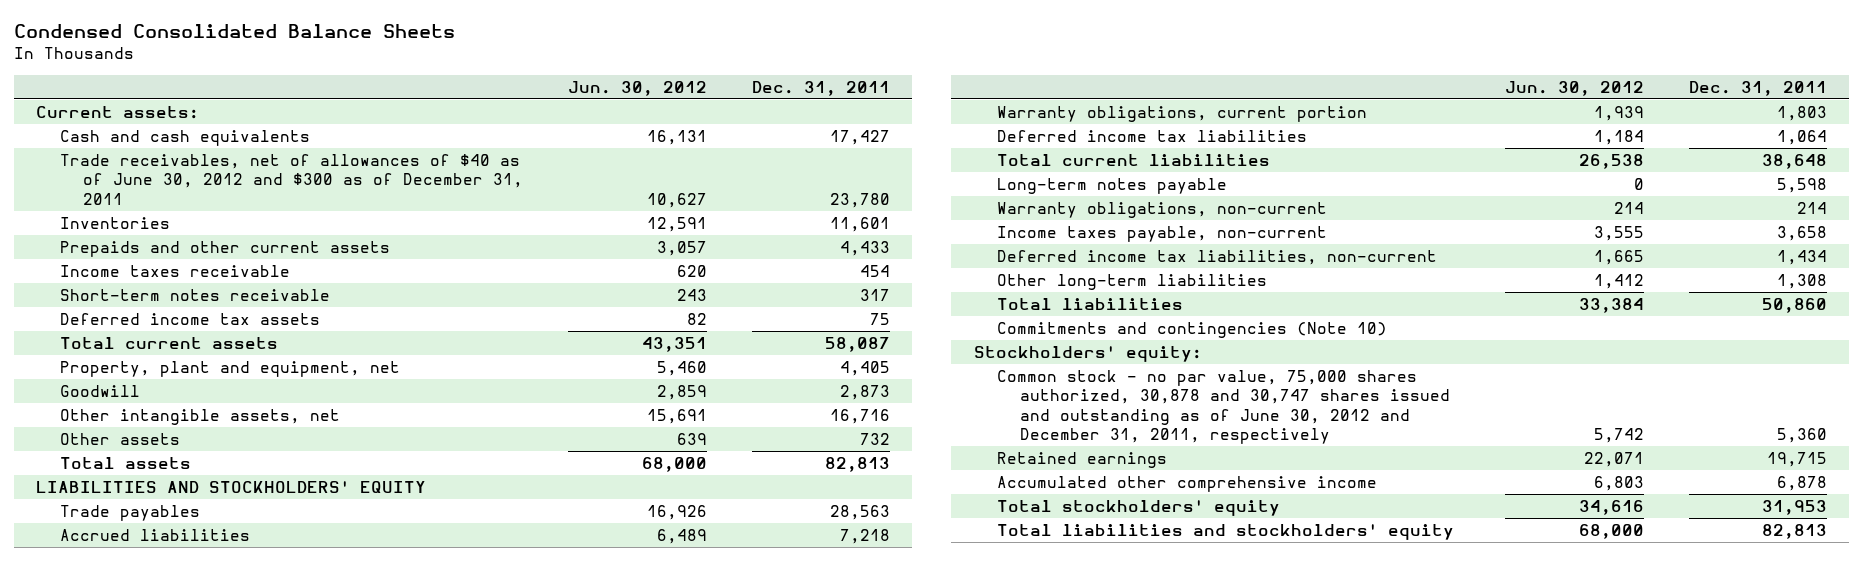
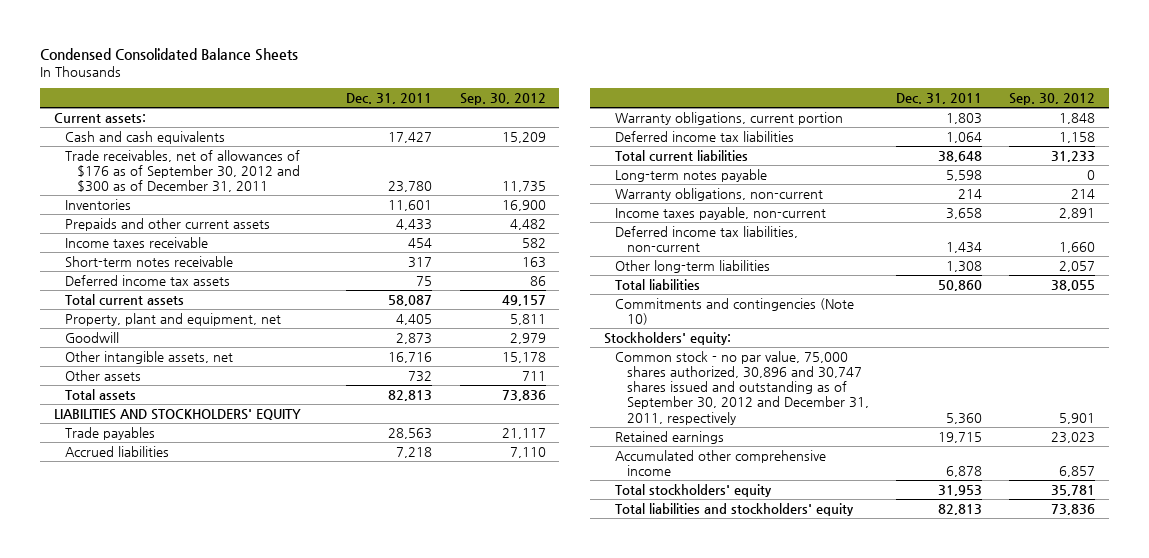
- | Jun. 30, 2012 | Dec. 31, 2011
+ | Dec. 31, 2011 | Sep. 30, 2012
- Trade receivables, net of allowances of $40 as of June 30, 2012 and $300 as of December 31, 2011 | 10,627 | 23,780
+ Trade receivables, net of allowances of $176 as of September 30, 2012 and $300 as of December 31, 2011 | 23,780 | 11,735
- Common stock - no par value, 75,000 shares authorized, 30,878 and 30,747 shares issued and outstanding as of June 30, 2012 and December 31, 2011, respectively | 5,742 | 5,360
+ Common stock - no par value, 75,000 shares authorized, 30,896 and 30,747 shares issued and outstanding as of September 30, 2012 and December 31, 2011, respectively | 5,360 | 5,901

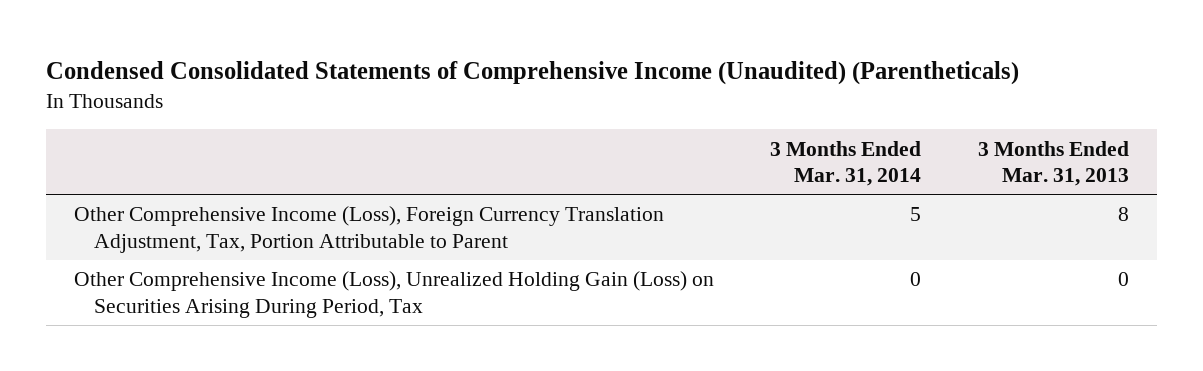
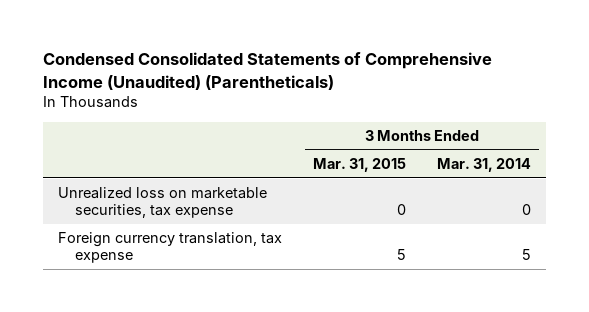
- | 3 Months Ended Mar. 31, 2014 | 3 Months Ended Mar. 31, 2013
+ | 3 Months Ended Mar. 31, 2015 | 3 Months Ended Mar. 31, 2014
- Other Comprehensive Income (Loss), Foreign Currency Translation Adjustment, Tax, Portion Attributable to Parent | 5 | 8
- Other Comprehensive Income (Loss), Unrealized Holding Gain (Loss) on Securities Arising During Period, Tax | 0 | 0
+ Unrealized loss on marketable securities, tax expense | 0 | 0
+ Foreign currency translation, tax expense | 5 | 5

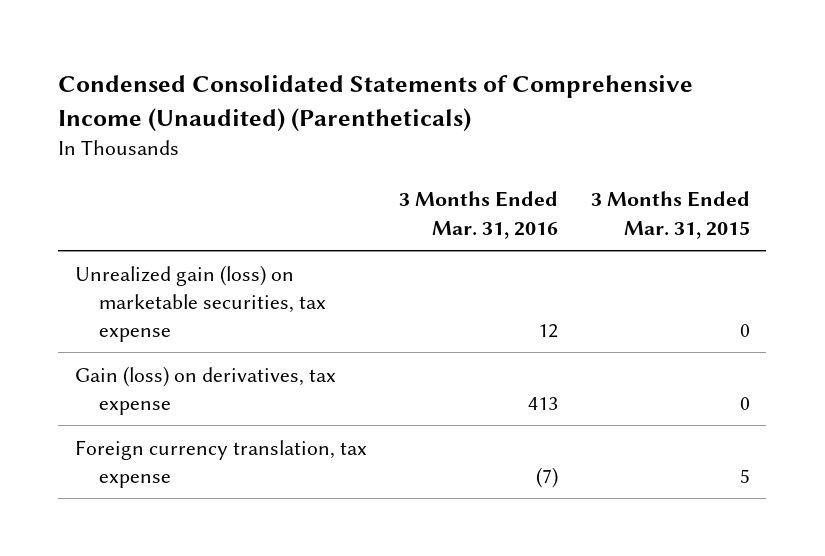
- | 3 Months Ended Mar. 31, 2015 | 3 Months Ended Mar. 31, 2014
+ | 3 Months Ended Mar. 31, 2016 | 3 Months Ended Mar. 31, 2015
- Unrealized loss on marketable securities, tax expense | 0 | 0
+ Unrealized gain (loss) on marketable securities, tax expense | 12 | 0
+ Gain (loss) on derivatives, tax expense | 413 | 0

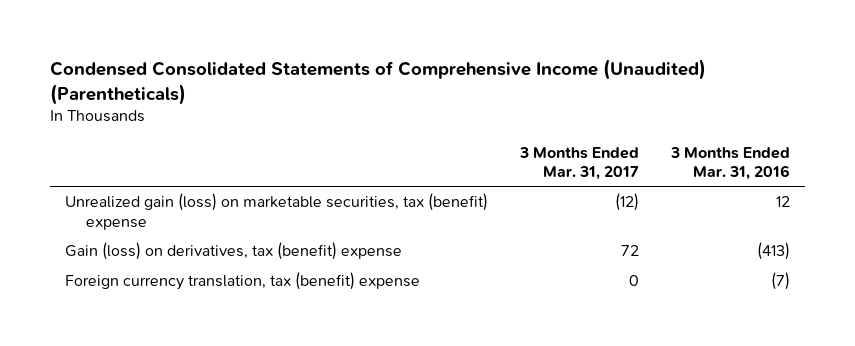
- | 3 Months Ended Mar. 31, 2016 | 3 Months Ended Mar. 31, 2015
+ | 3 Months Ended Mar. 31, 2017 | 3 Months Ended Mar. 31, 2016
- Unrealized gain (loss) on marketable securities, tax expense | 12 | 0
- Gain (loss) on derivatives, tax expense | 413 | 0
- Foreign currency translation, tax expense | (7) | 5
+ Unrealized gain (loss) on marketable securities, tax (benefit) expense | (12) | 12
+ Gain (loss) on derivatives, tax (benefit) expense | 72 | (413)
+ Foreign currency translation, tax (benefit) expense | 0 | (7)

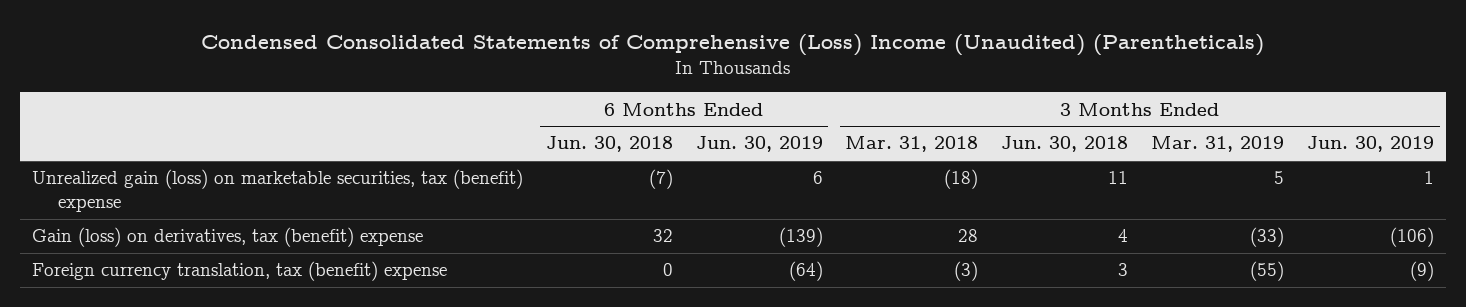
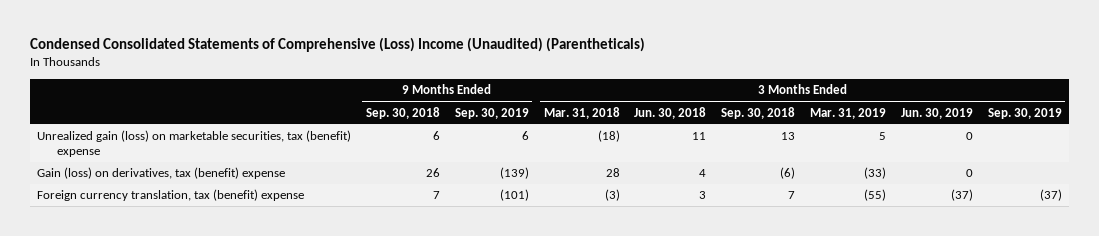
- | 6 Months Ended Jun. 30, 2018 | 6 Months Ended Jun. 30, 2019 | 3 Months Ended Mar. 31, 2018 | 3 Months Ended Jun. 30, 2018 | 3 Months Ended Mar. 31, 2019 | 3 Months Ended Jun. 30, 2019
+ | 9 Months Ended Sep. 30, 2018 | 9 Months Ended Sep. 30, 2019 | 3 Months Ended Mar. 31, 2018 | 3 Months Ended Jun. 30, 2018 | 3 Months Ended Sep. 30, 2018 | 3 Months Ended Mar. 31, 2019 | 3 Months Ended Jun. 30, 2019 | 3 Months Ended Sep. 30, 2019
- Unrealized gain (loss) on marketable securities, tax (benefit) expense | (7) | 6 | (18) | 11 | 5 | 1
- Gain (loss) on derivatives, tax (benefit) expense | 32 | (139) | 28 | 4 | (33) | (106)
- Foreign currency translation, tax (benefit) expense | 0 | (64) | (3) | 3 | (55) | (9)
+ Unrealized gain (loss) on marketable securities, tax (benefit) expense | 6 | 6 | (18) | 11 | 13 | 5 | 0 |
+ Gain (loss) on derivatives, tax (benefit) expense | 26 | (139) | 28 | 4 | (6) | (33) | 0 |
+ Foreign currency translation, tax (benefit) expense | 7 | (101) | (3) | 3 | 7 | (55) | (37) | (37)

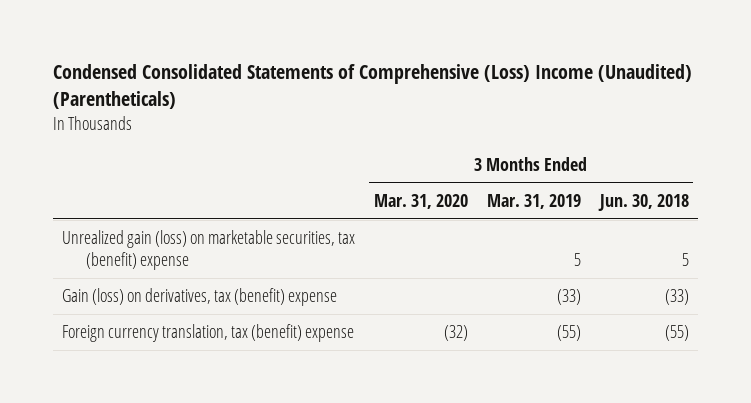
- | 9 Months Ended Sep. 30, 2018 | 9 Months Ended Sep. 30, 2019 | 3 Months Ended Mar. 31, 2018 | 3 Months Ended Jun. 30, 2018 | 3 Months Ended Sep. 30, 2018 | 3 Months Ended Mar. 31, 2019 | 3 Months Ended Jun. 30, 2019 | 3 Months Ended Sep. 30, 2019
+ | 3 Months Ended Mar. 31, 2020 | 3 Months Ended Mar. 31, 2019 | 3 Months Ended Jun. 30, 2018
- Unrealized gain (loss) on marketable securities, tax (benefit) expense | 6 | 6 | (18) | 11 | 13 | 5 | 0 |
- Gain (loss) on derivatives, tax (benefit) expense | 26 | (139) | 28 | 4 | (6) | (33) | 0 |
- Foreign currency translation, tax (benefit) expense | 7 | (101) | (3) | 3 | 7 | (55) | (37) | (37)
+ Unrealized gain (loss) on marketable securities, tax (benefit) expense | | 5 | 5
+ Gain (loss) on derivatives, tax (benefit) expense | | (33) | (33)
+ Foreign currency translation, tax (benefit) expense | (32) | (55) | (55)

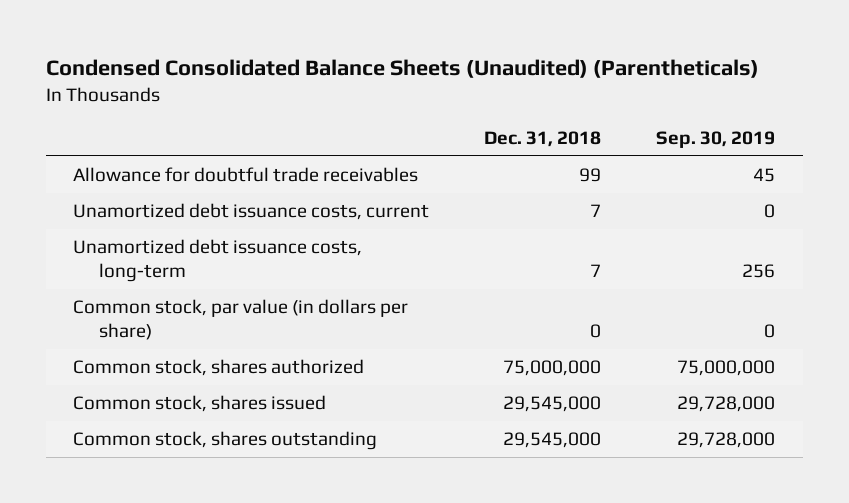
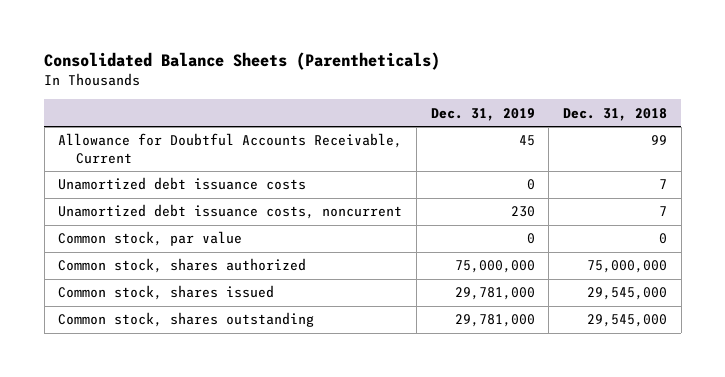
- Condensed Consolidated Balance Sheets (Unaudited) (Parentheticals)
+ Consolidated Balance Sheets (Parentheticals)
- | Dec. 31, 2018 | Sep. 30, 2019
+ | Dec. 31, 2019 | Dec. 31, 2018
- Allowance for doubtful trade receivables | 99 | 45
- Unamortized debt issuance costs, current | 7 | 0
- Unamortized debt issuance costs, long-term | 7 | 256
- Common stock, par value (in dollars per share) | 0 | 0
+ Allowance for Doubtful Accounts Receivable, Current | 45 | 99
+ Unamortized debt issuance costs | 0 | 7
+ Unamortized debt issuance costs, noncurrent | 230 | 7
+ Common stock, par value | 0 | 0

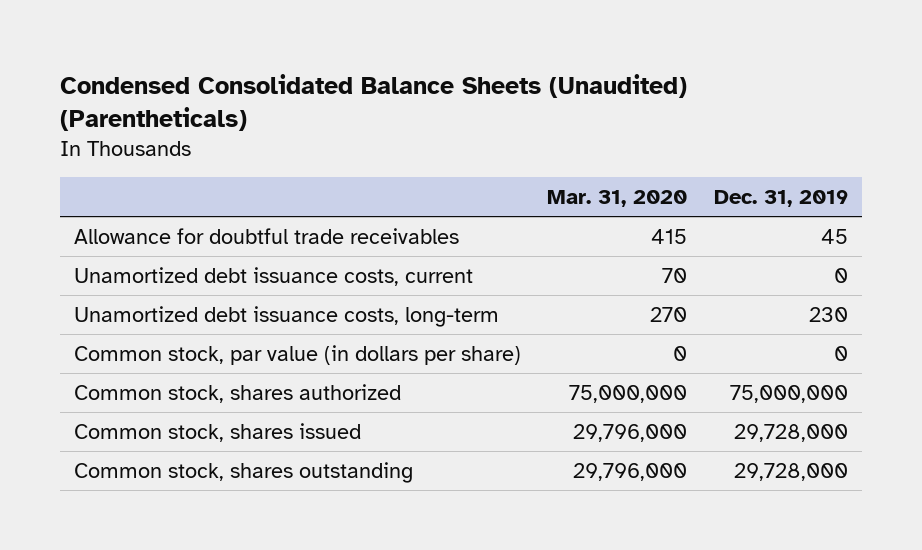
- Consolidated Balance Sheets (Parentheticals)
+ Condensed Consolidated Balance Sheets (Unaudited) (Parentheticals)
- | Dec. 31, 2019 | Dec. 31, 2018
+ | Mar. 31, 2020 | Dec. 31, 2019
- Allowance for Doubtful Accounts Receivable, Current | 45 | 99
- Unamortized debt issuance costs | 0 | 7
- Unamortized debt issuance costs, noncurrent | 230 | 7
- Common stock, par value | 0 | 0
+ Allowance for doubtful trade receivables | 415 | 45
+ Unamortized debt issuance costs, current | 70 | 0
+ Unamortized debt issuance costs, long-term | 270 | 230
+ Common stock, par value (in dollars per share) | 0 | 0
- Common stock, shares issued | 29,781,000 | 29,545,000
- Common stock, shares outstanding | 29,781,000 | 29,545,000
+ Common stock, shares issued | 29,796,000 | 29,728,000
+ Common stock, shares outstanding | 29,796,000 | 29,728,000

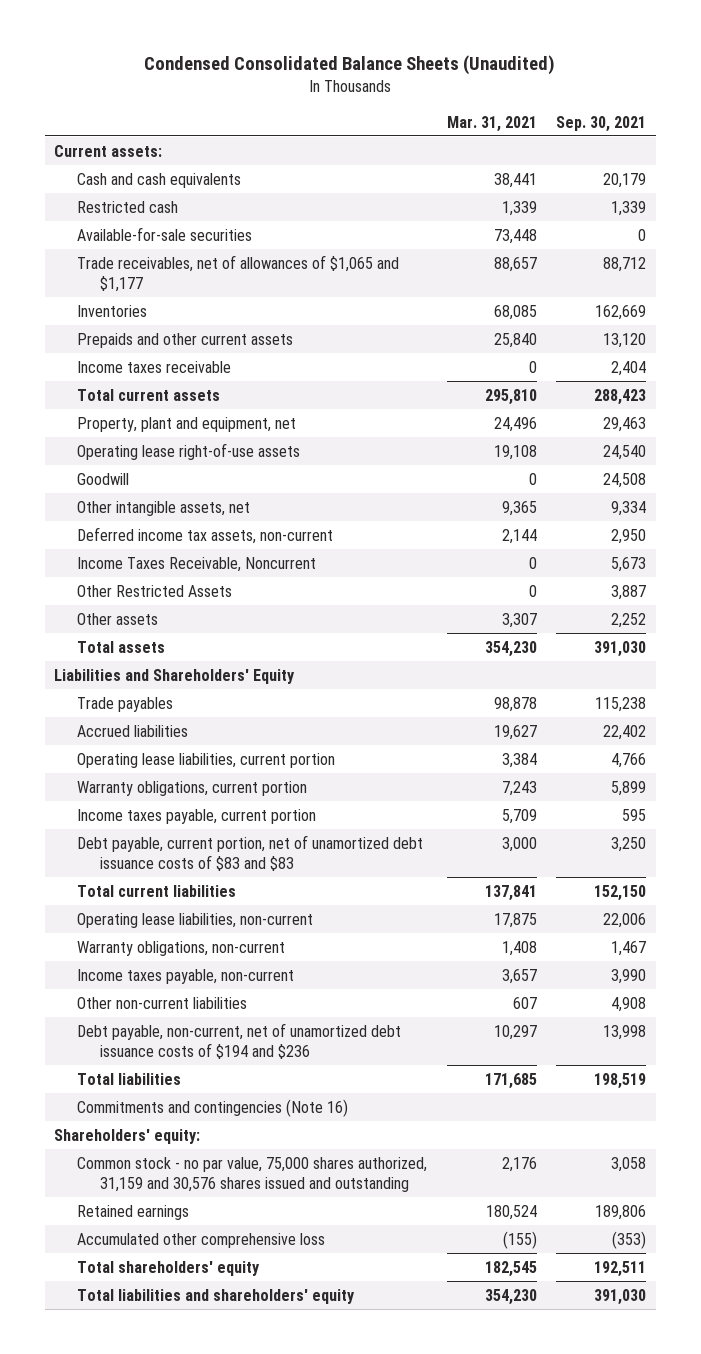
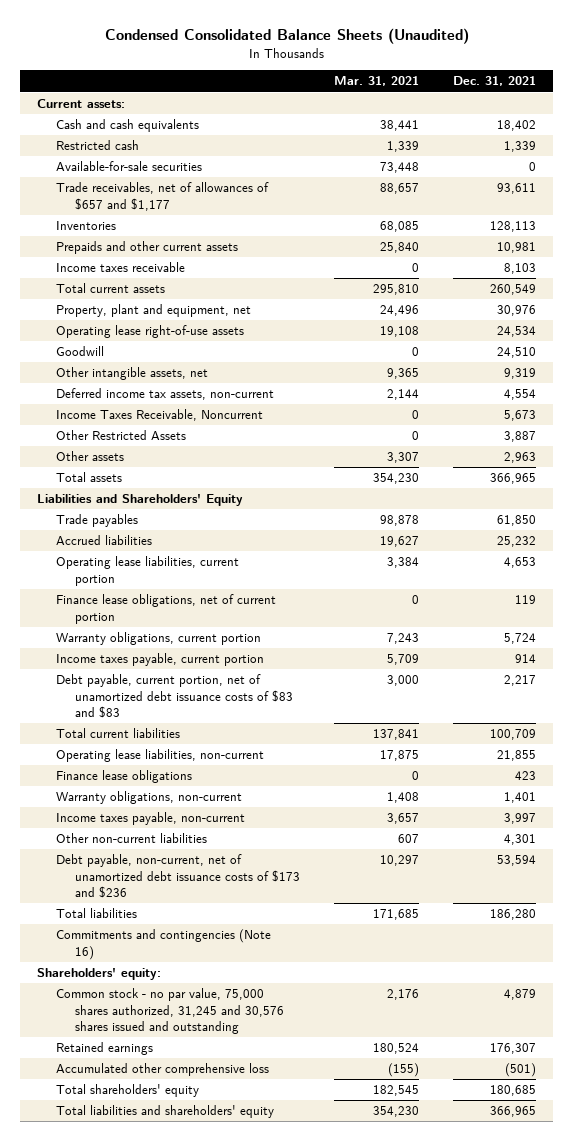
- | Mar. 31, 2021 | Sep. 30, 2021
+ | Mar. 31, 2021 | Dec. 31, 2021
- Trade receivables, net of allowances of $1,065 and $1,177 | 88,657 | 88,712
+ Trade receivables, net of allowances of $657 and $1,177 | 88,657 | 93,611
+ Finance lease obligations, net of current portion | 0 | 119
+ Finance lease obligations | 0 | 423
- Debt payable, non-current, net of unamortized debt issuance costs of $194 and $236 | 10,297 | 13,998
+ Debt payable, non-current, net of unamortized debt issuance costs of $173 and $236 | 10,297 | 53,594
- Common stock - no par value, 75,000 shares authorized, 31,159 and 30,576 shares issued and outstanding | 2,176 | 3,058
+ Common stock - no par value, 75,000 shares authorized, 31,245 and 30,576 shares issued and outstanding | 2,176 | 4,879

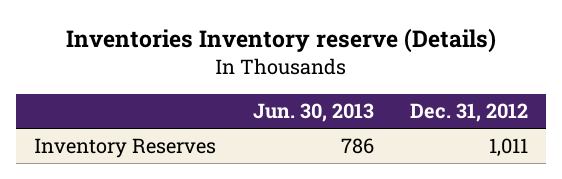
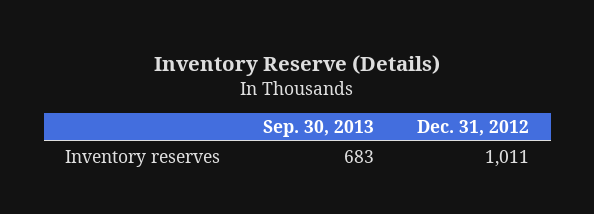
- Inventories Inventory reserve (Details)
+ Inventory Reserve (Details)
- | Jun. 30, 2013 | Dec. 31, 2012
+ | Sep. 30, 2013 | Dec. 31, 2012
- Inventory Reserves | 786 | 1,011
+ Inventory reserves | 683 | 1,011

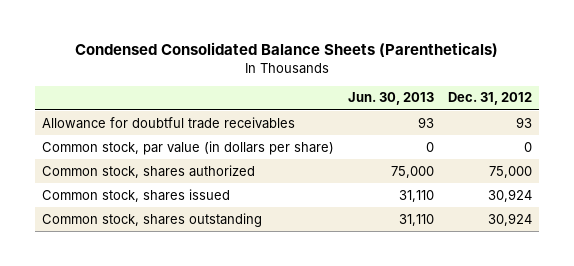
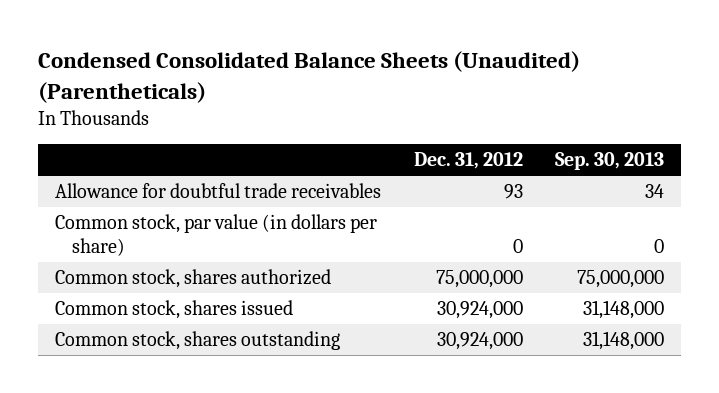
- Condensed Consolidated Balance Sheets (Parentheticals)
+ Condensed Consolidated Balance Sheets (Unaudited) (Parentheticals)
- | Jun. 30, 2013 | Dec. 31, 2012
+ | Dec. 31, 2012 | Sep. 30, 2013
- Common stock, shares authorized | 75,000 | 75,000
- Common stock, shares issued | 31,110 | 30,924
- Common stock, shares outstanding | 31,110 | 30,924
+ Common stock, shares authorized | 75,000,000 | 75,000,000
+ Common stock, shares issued | 30,924,000 | 31,148,000
+ Common stock, shares outstanding | 30,924,000 | 31,148,000

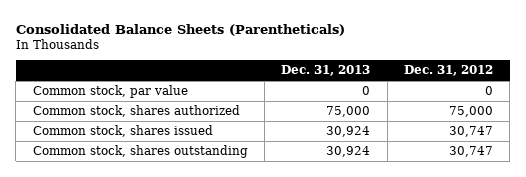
- Condensed Consolidated Balance Sheets (Unaudited) (Parentheticals)
+ Consolidated Balance Sheets (Parentheticals)
- | Dec. 31, 2012 | Sep. 30, 2013
+ | Dec. 31, 2013 | Dec. 31, 2012
- Allowance for doubtful trade receivables | 93 | 34
- Common stock, par value (in dollars per share) | 0 | 0
- Common stock, shares authorized | 75,000,000 | 75,000,000
- Common stock, shares issued | 30,924,000 | 31,148,000
- Common stock, shares outstanding | 30,924,000 | 31,148,000
+ Common stock, par value | 0 | 0
+ Common stock, shares authorized | 75,000 | 75,000
+ Common stock, shares issued | 30,924 | 30,747
+ Common stock, shares outstanding | 30,924 | 30,747

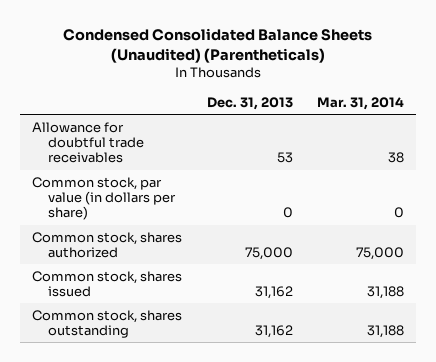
- Consolidated Balance Sheets (Parentheticals)
+ Condensed Consolidated Balance Sheets (Unaudited) (Parentheticals)
- | Dec. 31, 2013 | Dec. 31, 2012
+ | Dec. 31, 2013 | Mar. 31, 2014
- Common stock, par value | 0 | 0
+ Allowance for doubtful trade receivables | 53 | 38
+ Common stock, par value (in dollars per share) | 0 | 0
- Common stock, shares issued | 30,924 | 30,747
- Common stock, shares outstanding | 30,924 | 30,747
+ Common stock, shares issued | 31,162 | 31,188
+ Common stock, shares outstanding | 31,162 | 31,188

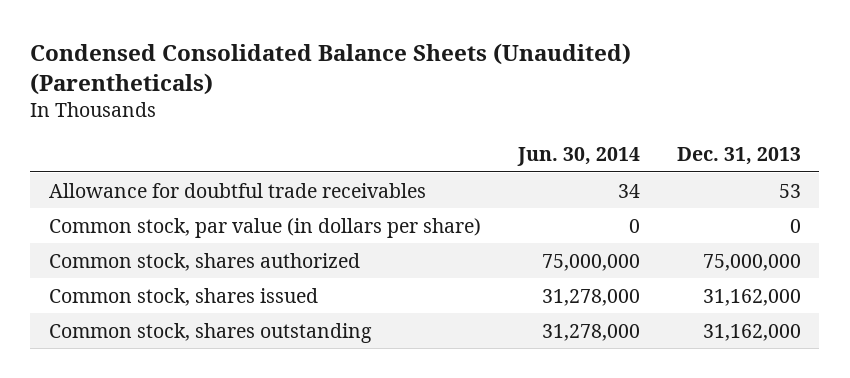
- | Dec. 31, 2013 | Mar. 31, 2014
+ | Jun. 30, 2014 | Dec. 31, 2013
- Common stock, shares authorized | 75,000 | 75,000
- Common stock, shares issued | 31,162 | 31,188
- Common stock, shares outstanding | 31,162 | 31,188
+ Common stock, shares authorized | 75,000,000 | 75,000,000
+ Common stock, shares issued | 31,278,000 | 31,162,000
+ Common stock, shares outstanding | 31,278,000 | 31,162,000

